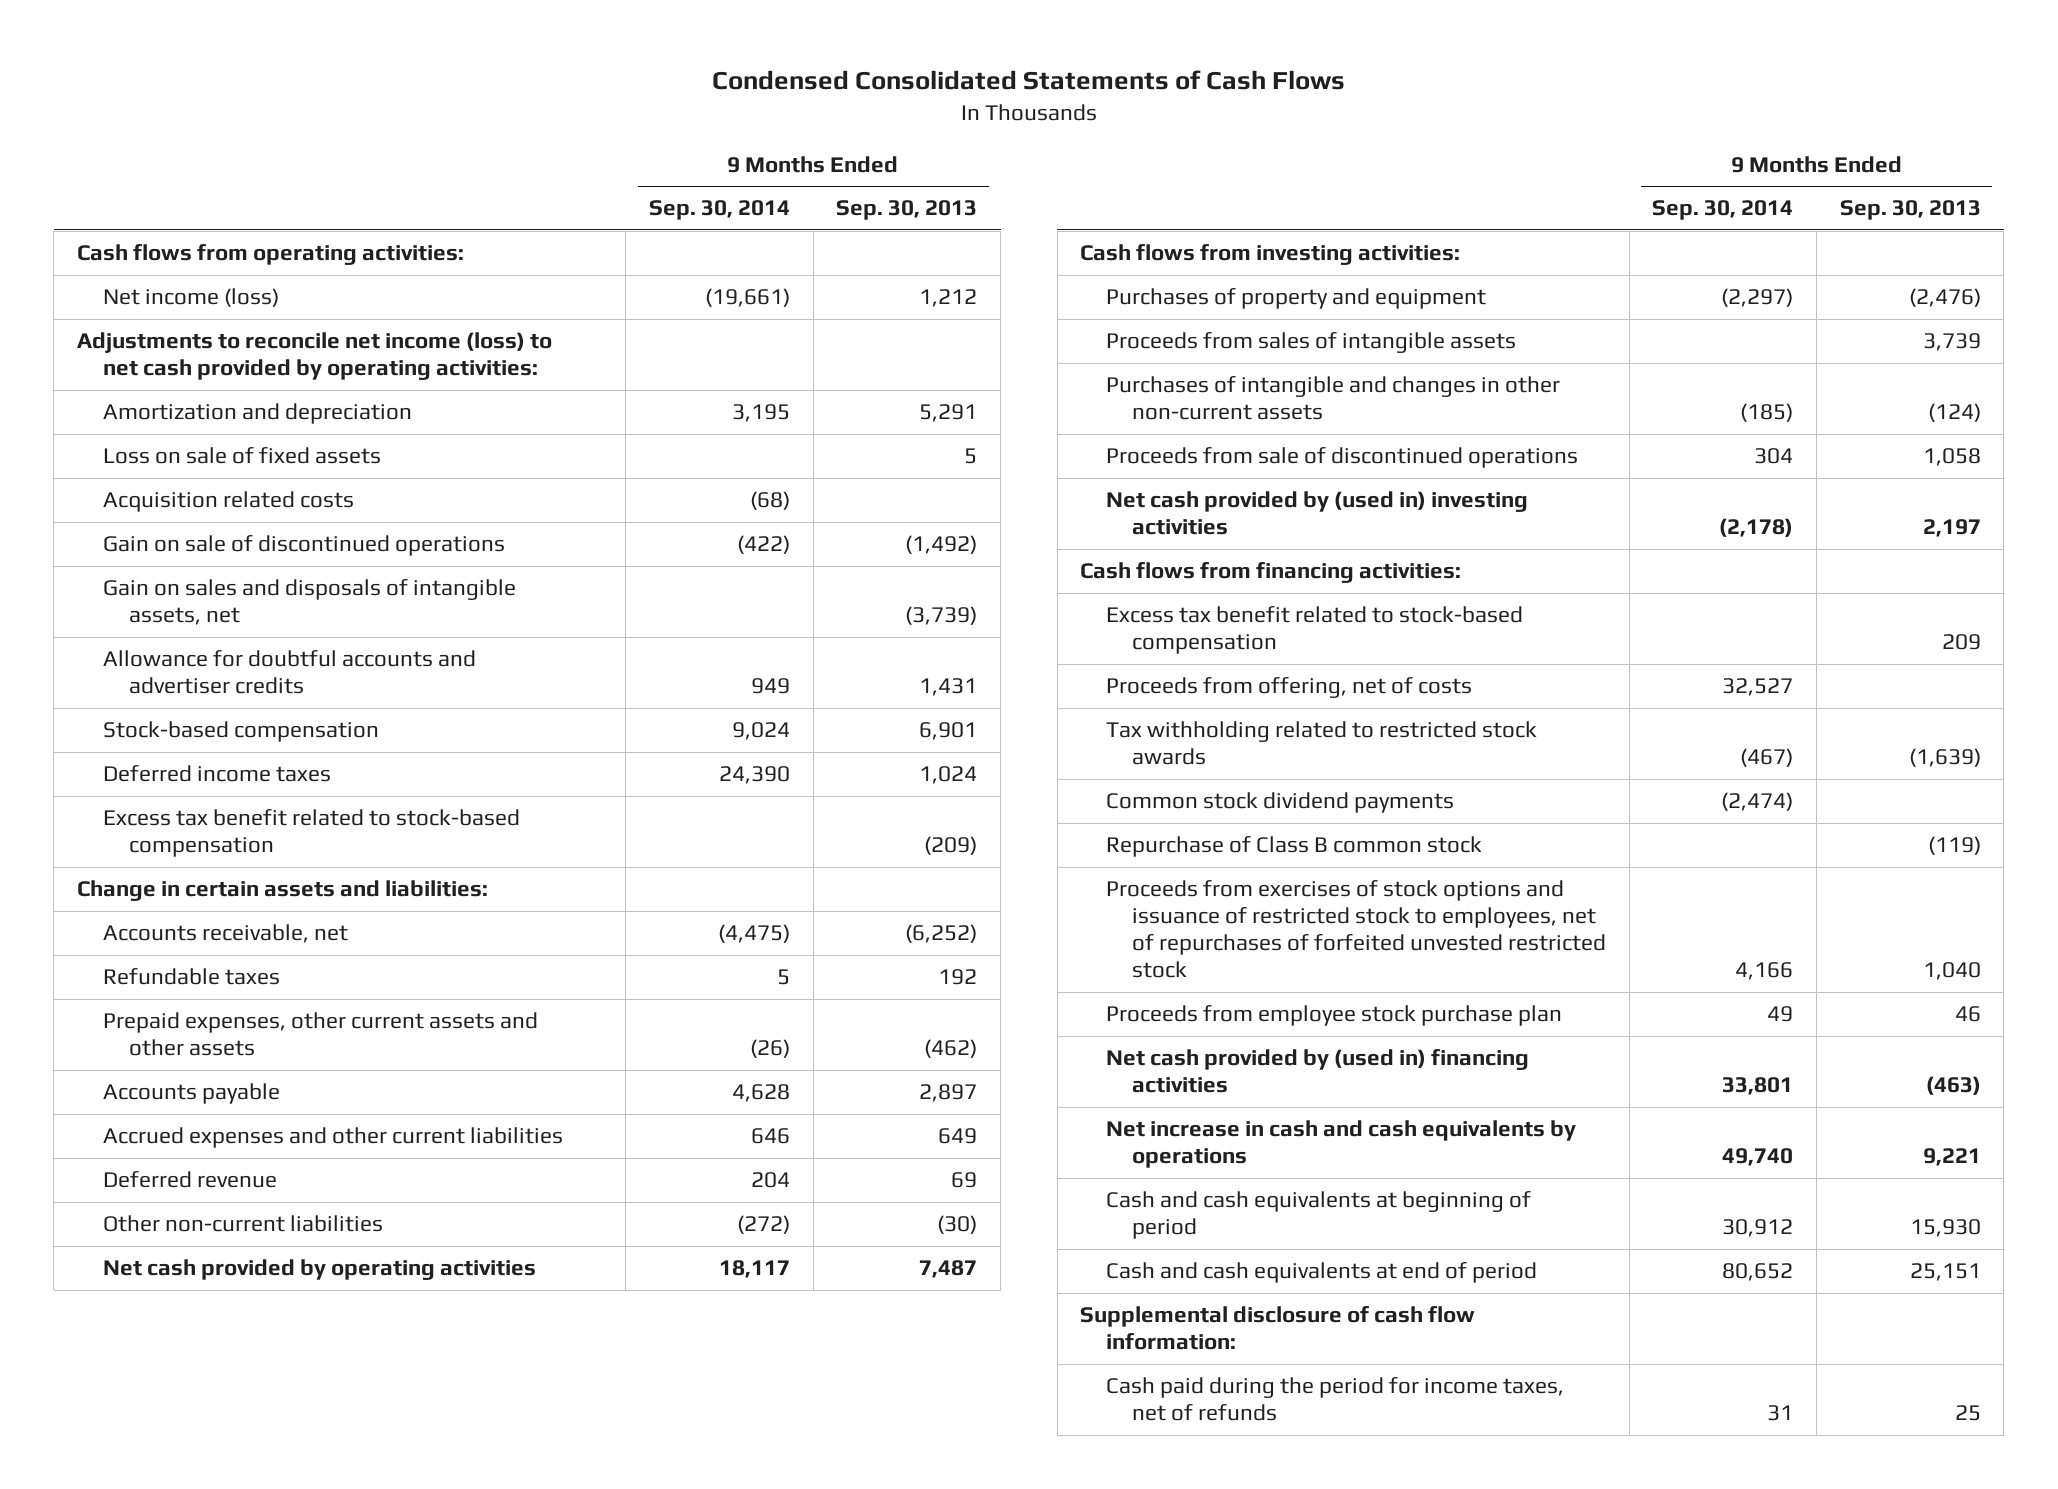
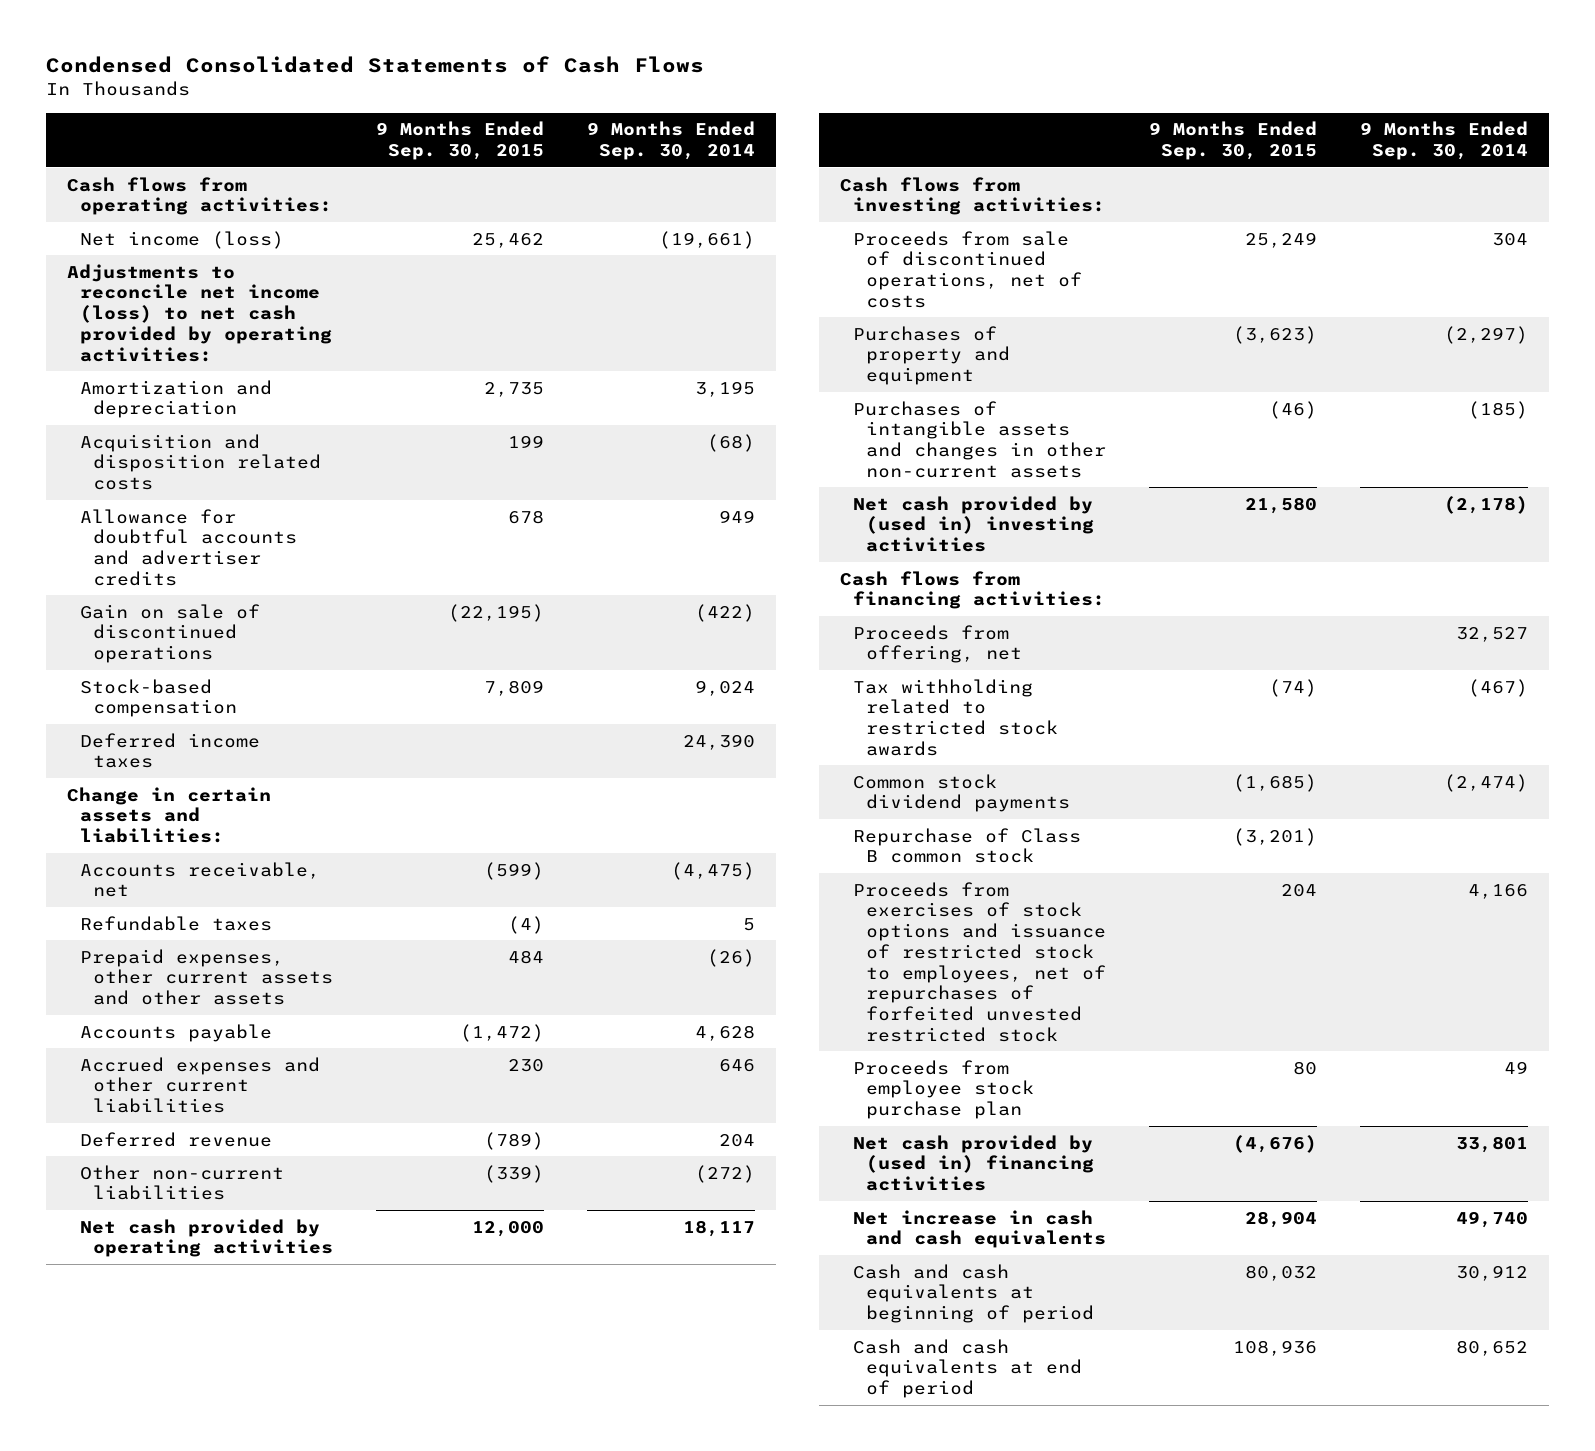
- | 9 Months Ended Sep. 30, 2014 | 9 Months Ended Sep. 30, 2013
+ | 9 Months Ended Sep. 30, 2015 | 9 Months Ended Sep. 30, 2014
- Loss on sale of fixed assets | | 5
- Acquisition related costs | (68) |
- Gain on sales and disposals of intangible assets, net | | (3,739)
+ Acquisition and disposition related costs | 199 | (68)
moved down: Gain on sale of discontinued operations | (22,195) | (422)
- Excess tax benefit related to stock-based compensation | | (209)
+ Proceeds from sale of discontinued operations, net of costs | 25,249 | 304
- Proceeds from sales of intangible assets | | 3,739
- Purchases of intangible and changes in other non-current assets | (185) | (124)
- Proceeds from sale of discontinued operations | 304 | 1,058
+ Purchases of intangible assets and changes in other non-current assets | (46) | (185)
- Excess tax benefit related to stock-based compensation | | 209
- Proceeds from offering, net of costs | 32,527 |
+ Proceeds from offering, net | | 32,527
- Net increase in cash and cash equivalents by operations | 49,740 | 9,221
+ Net increase in cash and cash equivalents | 28,904 | 49,740
- Supplemental disclosure of cash flow information:
- Cash paid during the period for income taxes, net of refunds | 31 | 25

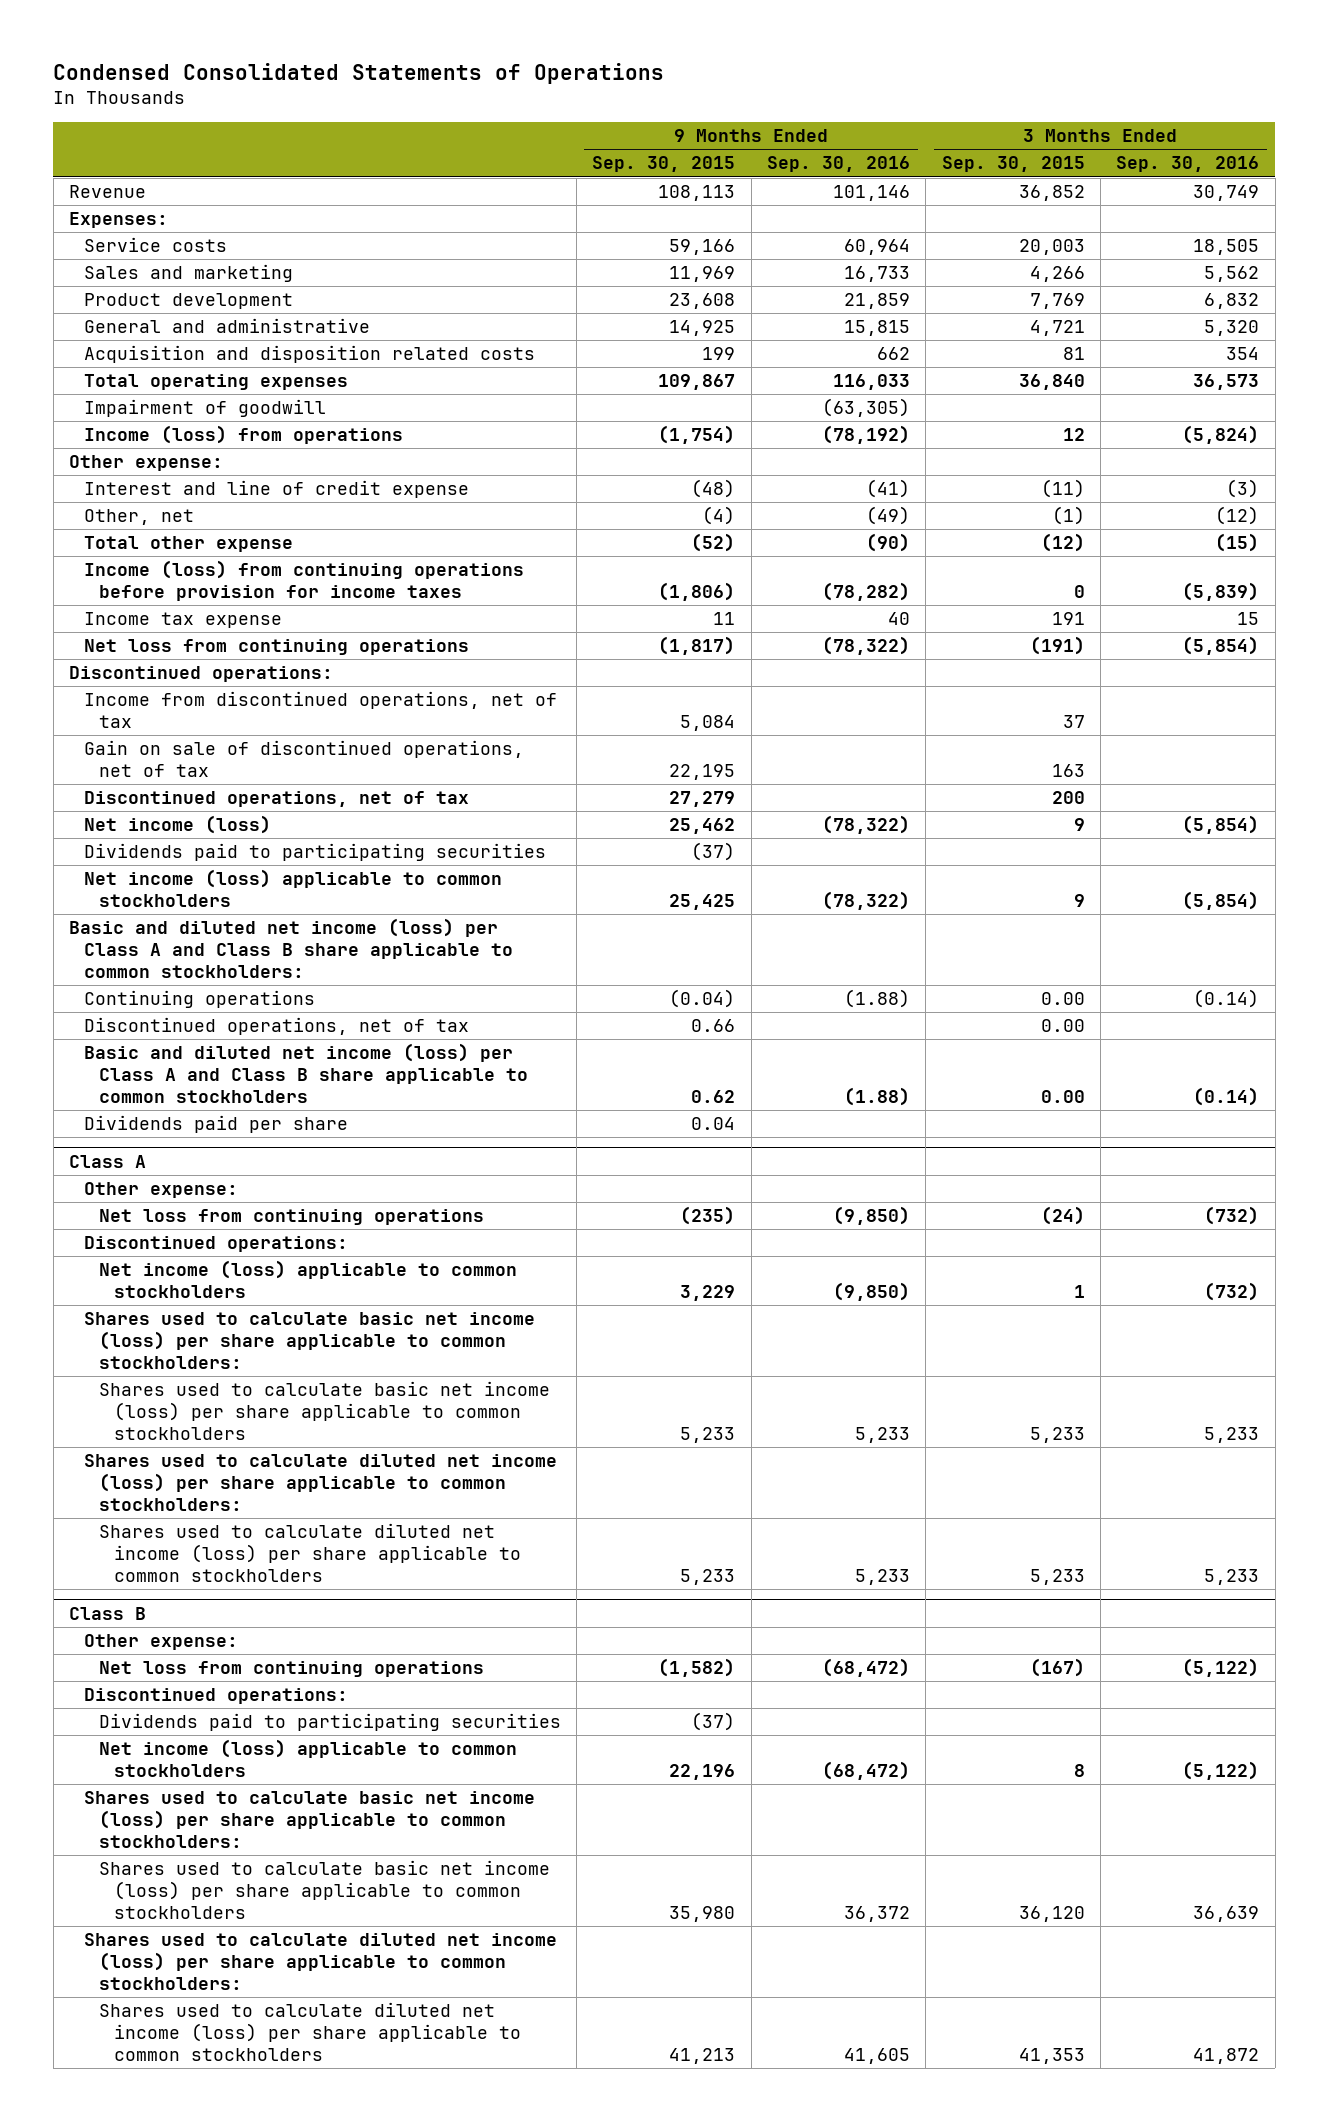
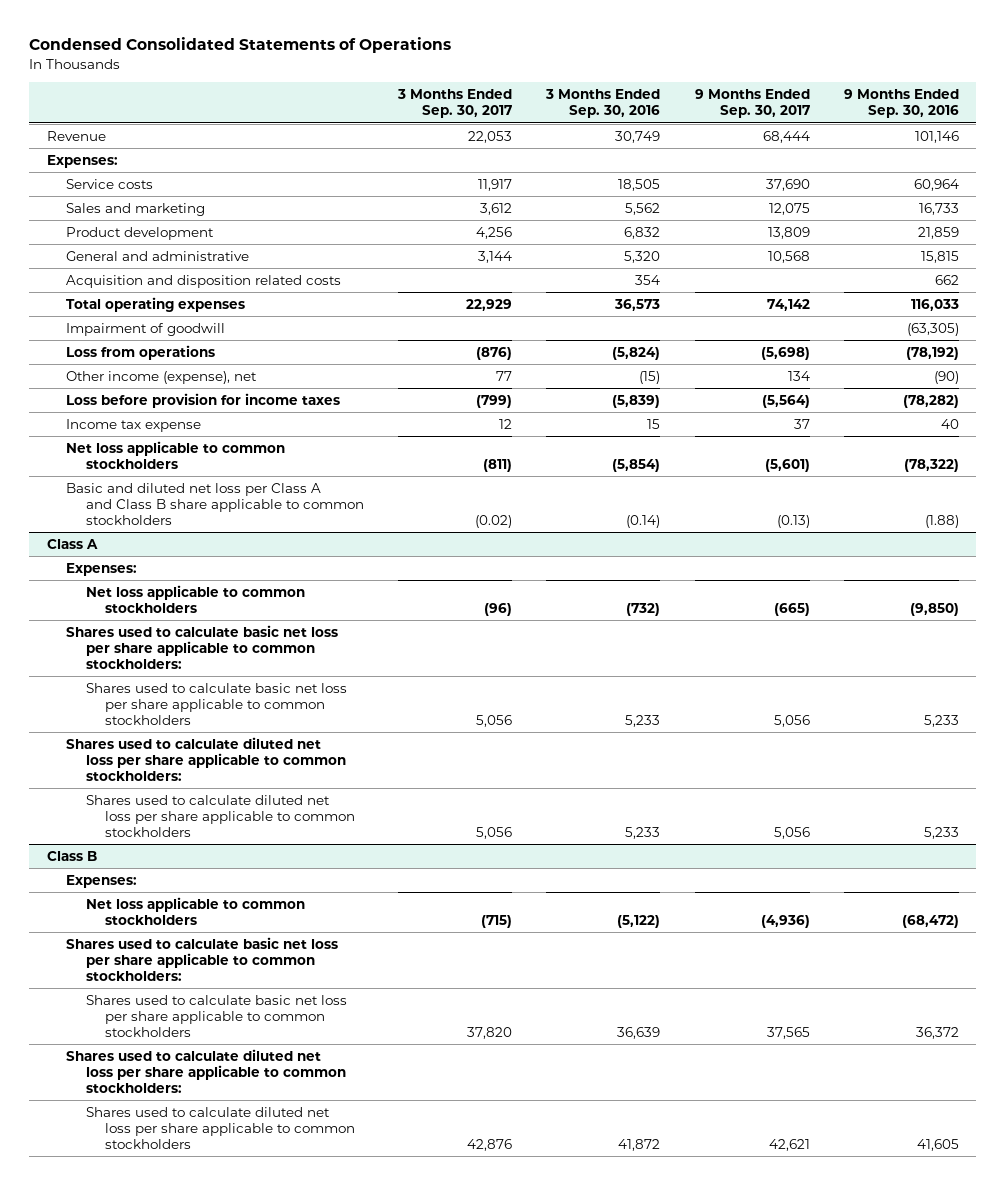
- | 9 Months Ended Sep. 30, 2015 | 9 Months Ended Sep. 30, 2016 | 3 Months Ended Sep. 30, 2015 | 3 Months Ended Sep. 30, 2016
+ | 3 Months Ended Sep. 30, 2017 | 3 Months Ended Sep. 30, 2016 | 9 Months Ended Sep. 30, 2017 | 9 Months Ended Sep. 30, 2016
- Income (loss) from operations | (1,754) | (78,192) | 12 | (5,824)
- Other expense:
- Interest and line of credit expense | (48) | (41) | (11) | (3)
- Other, net | (4) | (49) | (1) | (12)
- Total other expense | (52) | (90) | (12) | (15)
- Income (loss) from continuing operations before provision for income taxes | (1,806) | (78,282) | 0 | (5,839)
+ Loss from operations | (876) | (5,824) | (5,698) | (78,192)
+ Other income (expense), net | 77 | (15) | 134 | (90)
+ Loss before provision for income taxes | (799) | (5,839) | (5,564) | (78,282)
- Net loss from continuing operations | (1,817) | (78,322) | (191) | (5,854)
- Discontinued operations:
- Income from discontinued operations, net of tax | 5,084 | | 37 |
- Gain on sale of discontinued operations, net of tax | 22,195 | | 163 |
- Discontinued operations, net of tax | 27,279 | | 200 |
- Net income (loss) | 25,462 | (78,322) | 9 | (5,854)
- Dividends paid to participating securities | (37) | | |
- Net income (loss) applicable to common stockholders | 25,425 | (78,322) | 9 | (5,854)
- Basic and diluted net income (loss) per Class A and Class B share applicable to common stockholders:
- Continuing operations | (0.04) | (1.88) | 0.00 | (0.14)
- Discontinued operations, net of tax | 0.66 | | 0.00 |
- Basic and diluted net income (loss) per Class A and Class B share applicable to common stockholders | 0.62 | (1.88) | 0.00 | (0.14)
- Dividends paid per share | 0.04 | | |
+ Net loss applicable to common stockholders | (811) | (5,854) | (5,601) | (78,322)
+ Basic and diluted net loss per Class A and Class B share applicable to common stockholders | (0.02) | (0.14) | (0.13) | (1.88)
@ Class A
- Other expense:
- Net loss from continuing operations | (235) | (9,850) | (24) | (732)
- Discontinued operations:
- Net income (loss) applicable to common stockholders | 3,229 | (9,850) | 1 | (732)
- Shares used to calculate basic net income (loss) per share applicable to common stockholders:
- Shares used to calculate basic net income (loss) per share applicable to common stockholders | 5,233 | 5,233 | 5,233 | 5,233
- Shares used to calculate diluted net income (loss) per share applicable to common stockholders:
- Shares used to calculate diluted net income (loss) per share applicable to common stockholders | 5,233 | 5,233 | 5,233 | 5,233
+ Expenses:
+ Net loss applicable to common stockholders | (96) | (732) | (665) | (9,850)
+ Shares used to calculate basic net loss per share applicable to common stockholders:
+ Shares used to calculate basic net loss per share applicable to common stockholders | 5,056 | 5,233 | 5,056 | 5,233
+ Shares used to calculate diluted net loss per share applicable to common stockholders:
+ Shares used to calculate diluted net loss per share applicable to common stockholders | 5,056 | 5,233 | 5,056 | 5,233
@ Class B
- Other expense:
- Net loss from continuing operations | (1,582) | (68,472) | (167) | (5,122)
- Discontinued operations:
- Dividends paid to participating securities | (37) | | |
- Net income (loss) applicable to common stockholders | 22,196 | (68,472) | 8 | (5,122)
- Shares used to calculate basic net income (loss) per share applicable to common stockholders:
- Shares used to calculate basic net income (loss) per share applicable to common stockholders | 35,980 | 36,372 | 36,120 | 36,639
- Shares used to calculate diluted net income (loss) per share applicable to common stockholders:
- Shares used to calculate diluted net income (loss) per share applicable to common stockholders | 41,213 | 41,605 | 41,353 | 41,872
+ Expenses:
+ Net loss applicable to common stockholders | (715) | (5,122) | (4,936) | (68,472)
+ Shares used to calculate basic net loss per share applicable to common stockholders:
+ Shares used to calculate basic net loss per share applicable to common stockholders | 37,820 | 36,639 | 37,565 | 36,372
+ Shares used to calculate diluted net loss per share applicable to common stockholders:
+ Shares used to calculate diluted net loss per share applicable to common stockholders | 42,876 | 41,872 | 42,621 | 41,605

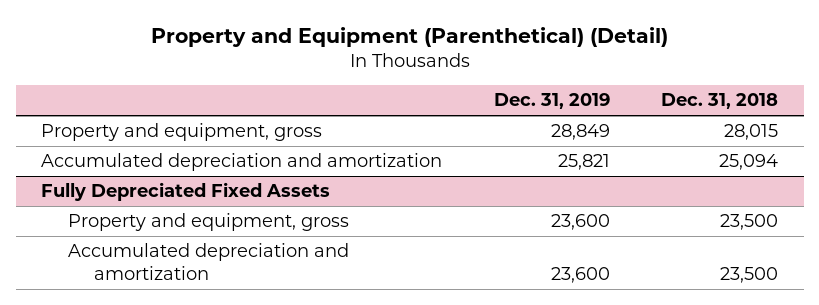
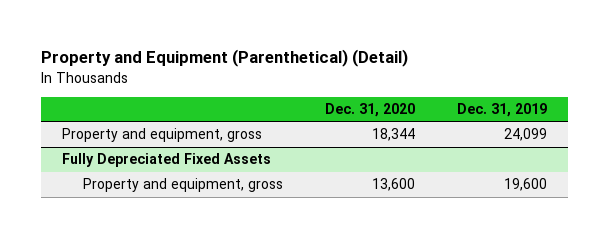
- | Dec. 31, 2019 | Dec. 31, 2018
+ | Dec. 31, 2020 | Dec. 31, 2019
- Property and equipment, gross | 28,849 | 28,015
- Accumulated depreciation and amortization | 25,821 | 25,094
+ Property and equipment, gross | 18,344 | 24,099
@ Fully Depreciated Fixed Assets
- Property and equipment, gross | 23,600 | 23,500
- Accumulated depreciation and amortization | 23,600 | 23,500
+ Property and equipment, gross | 13,600 | 19,600

